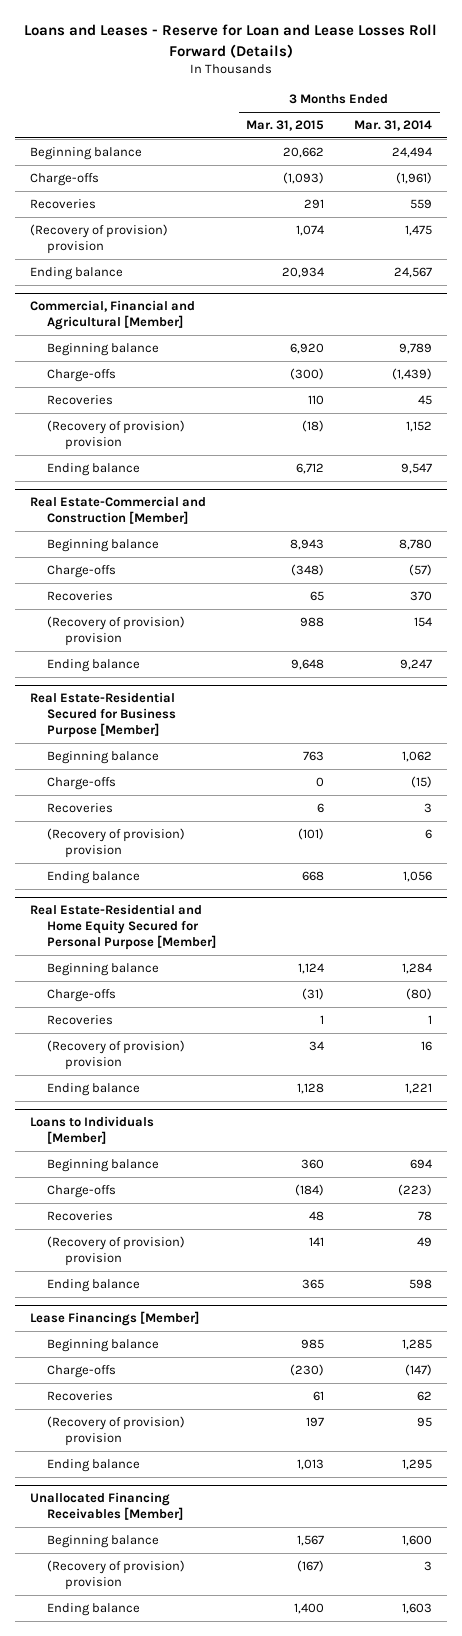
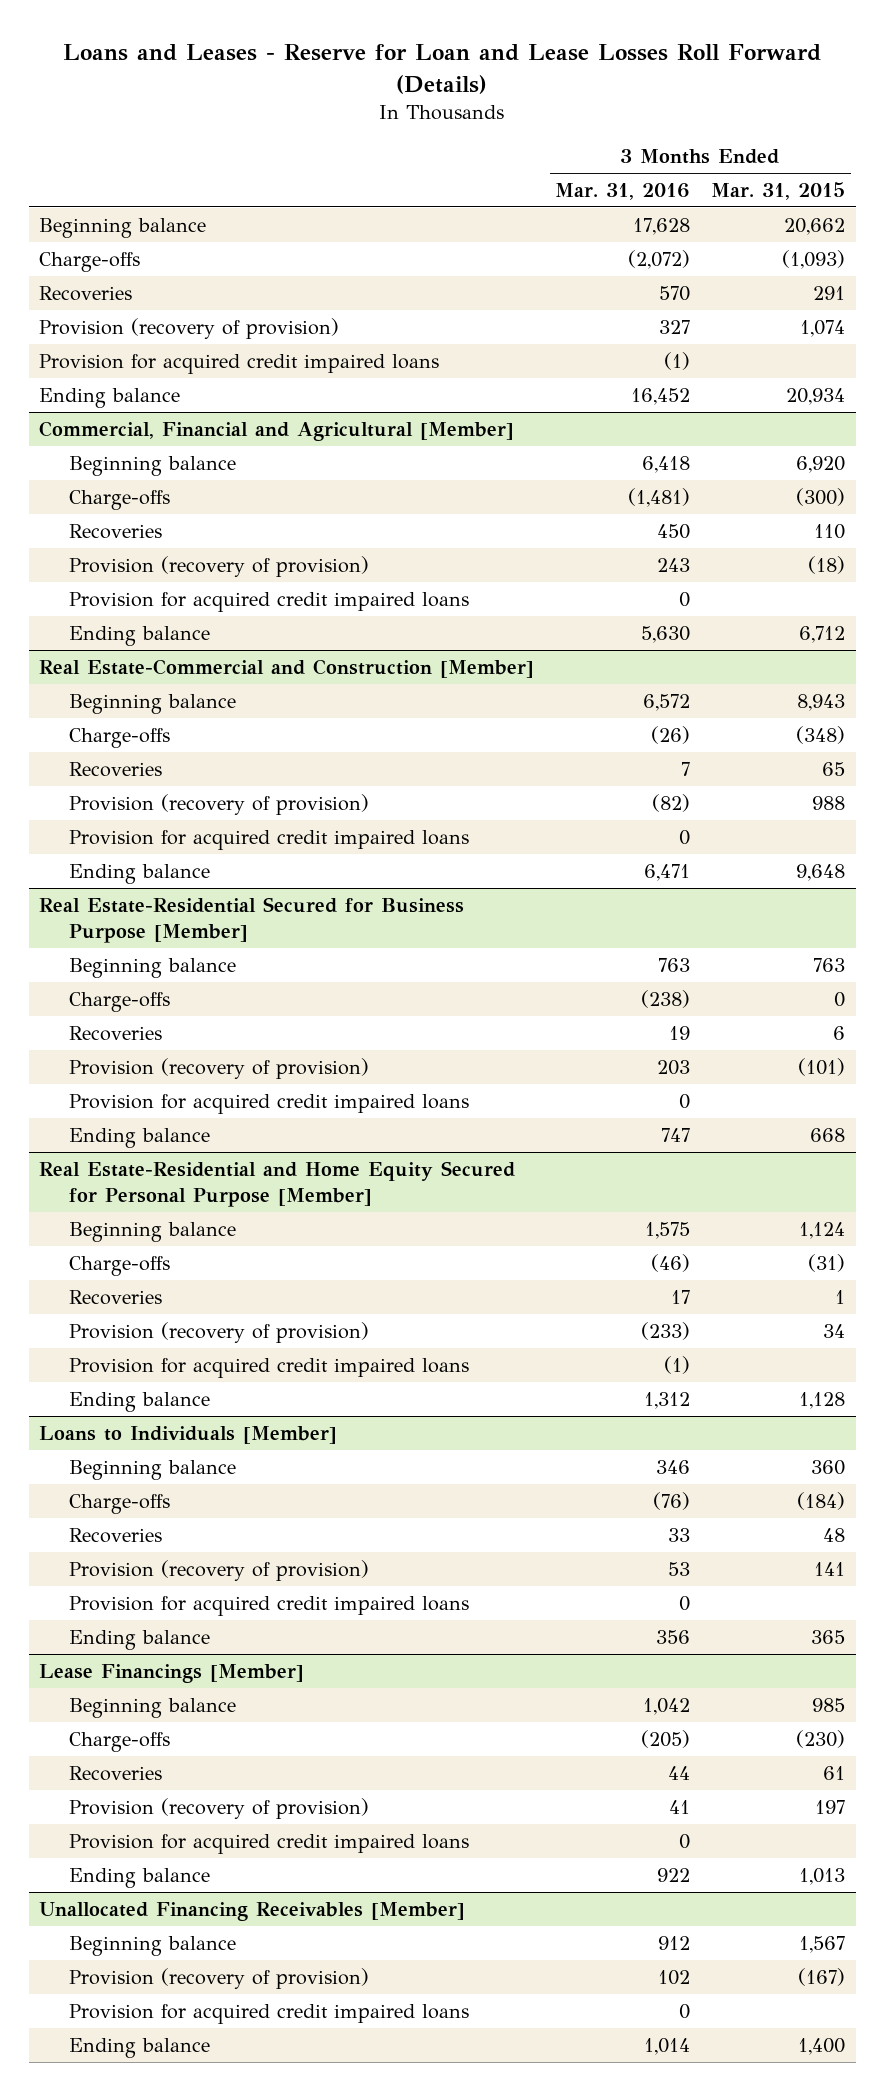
- | 3 Months Ended Mar. 31, 2015 | 3 Months Ended Mar. 31, 2014
+ | 3 Months Ended Mar. 31, 2016 | 3 Months Ended Mar. 31, 2015
- (Recovery of provision) provision | 1,074 | 1,475
+ Provision (recovery of provision) | 327 | 1,074
+ Provision for acquired credit impaired loans | (1) |
@ Commercial, Financial and Agricultural [Member]
- (Recovery of provision) provision | (18) | 1,152
+ Provision (recovery of provision) | 243 | (18)
+ Provision for acquired credit impaired loans | 0 |
@ Real Estate-Commercial and Construction [Member]
- (Recovery of provision) provision | 988 | 154
+ Provision (recovery of provision) | (82) | 988
+ Provision for acquired credit impaired loans | 0 |
@ Real Estate-Residential Secured for Business Purpose [Member]
- (Recovery of provision) provision | (101) | 6
+ Provision (recovery of provision) | 203 | (101)
+ Provision for acquired credit impaired loans | 0 |
@ Real Estate-Residential and Home Equity Secured for Personal Purpose [Member]
- (Recovery of provision) provision | 34 | 16
+ Provision (recovery of provision) | (233) | 34
+ Provision for acquired credit impaired loans | (1) |
@ Loans to Individuals [Member]
- (Recovery of provision) provision | 141 | 49
+ Provision (recovery of provision) | 53 | 141
+ Provision for acquired credit impaired loans | 0 |
@ Lease Financings [Member]
- (Recovery of provision) provision | 197 | 95
+ Provision (recovery of provision) | 41 | 197
+ Provision for acquired credit impaired loans | 0 |
@ Unallocated Financing Receivables [Member]
- (Recovery of provision) provision | (167) | 3
+ Provision (recovery of provision) | 102 | (167)
+ Provision for acquired credit impaired loans | 0 |

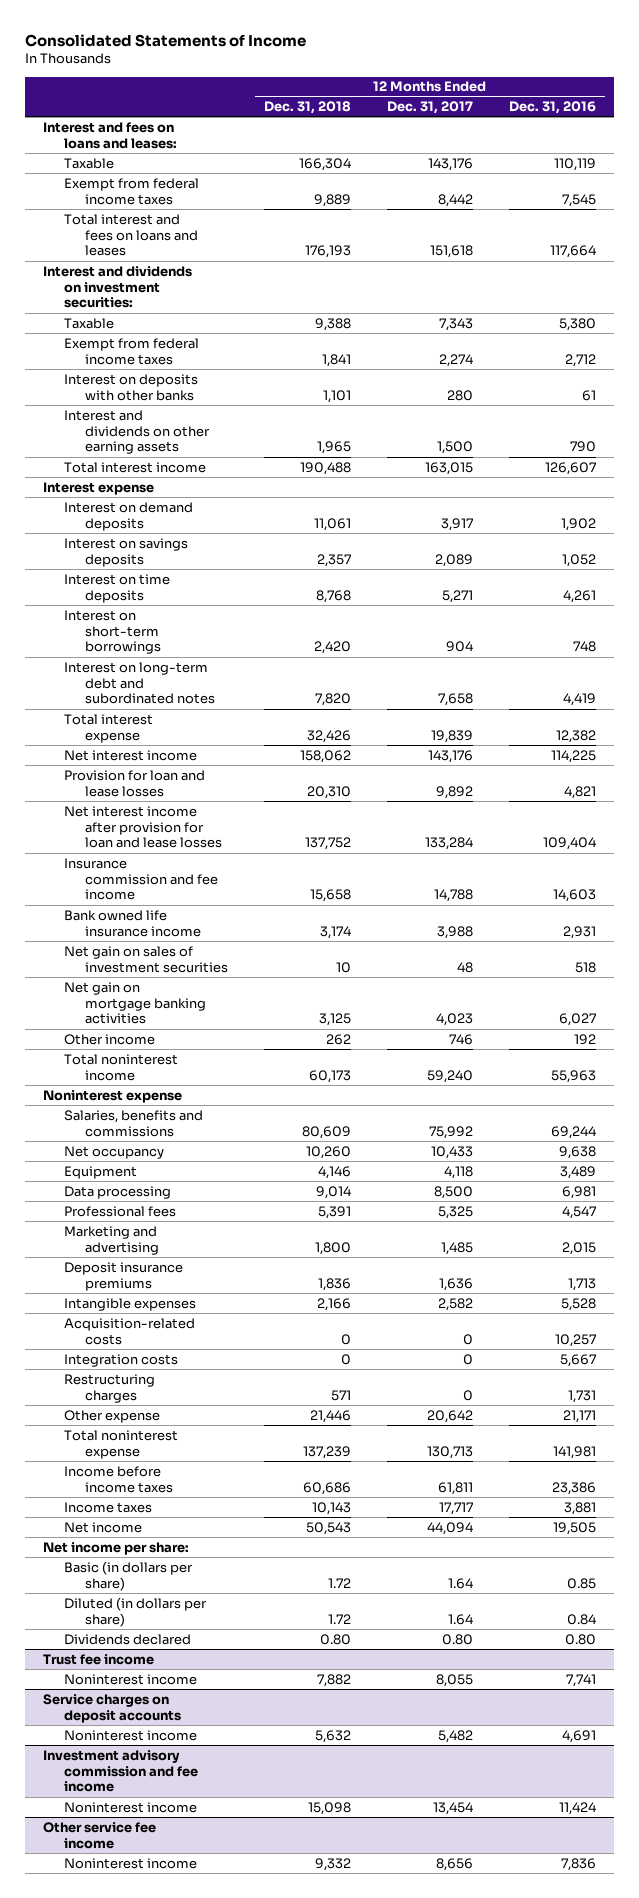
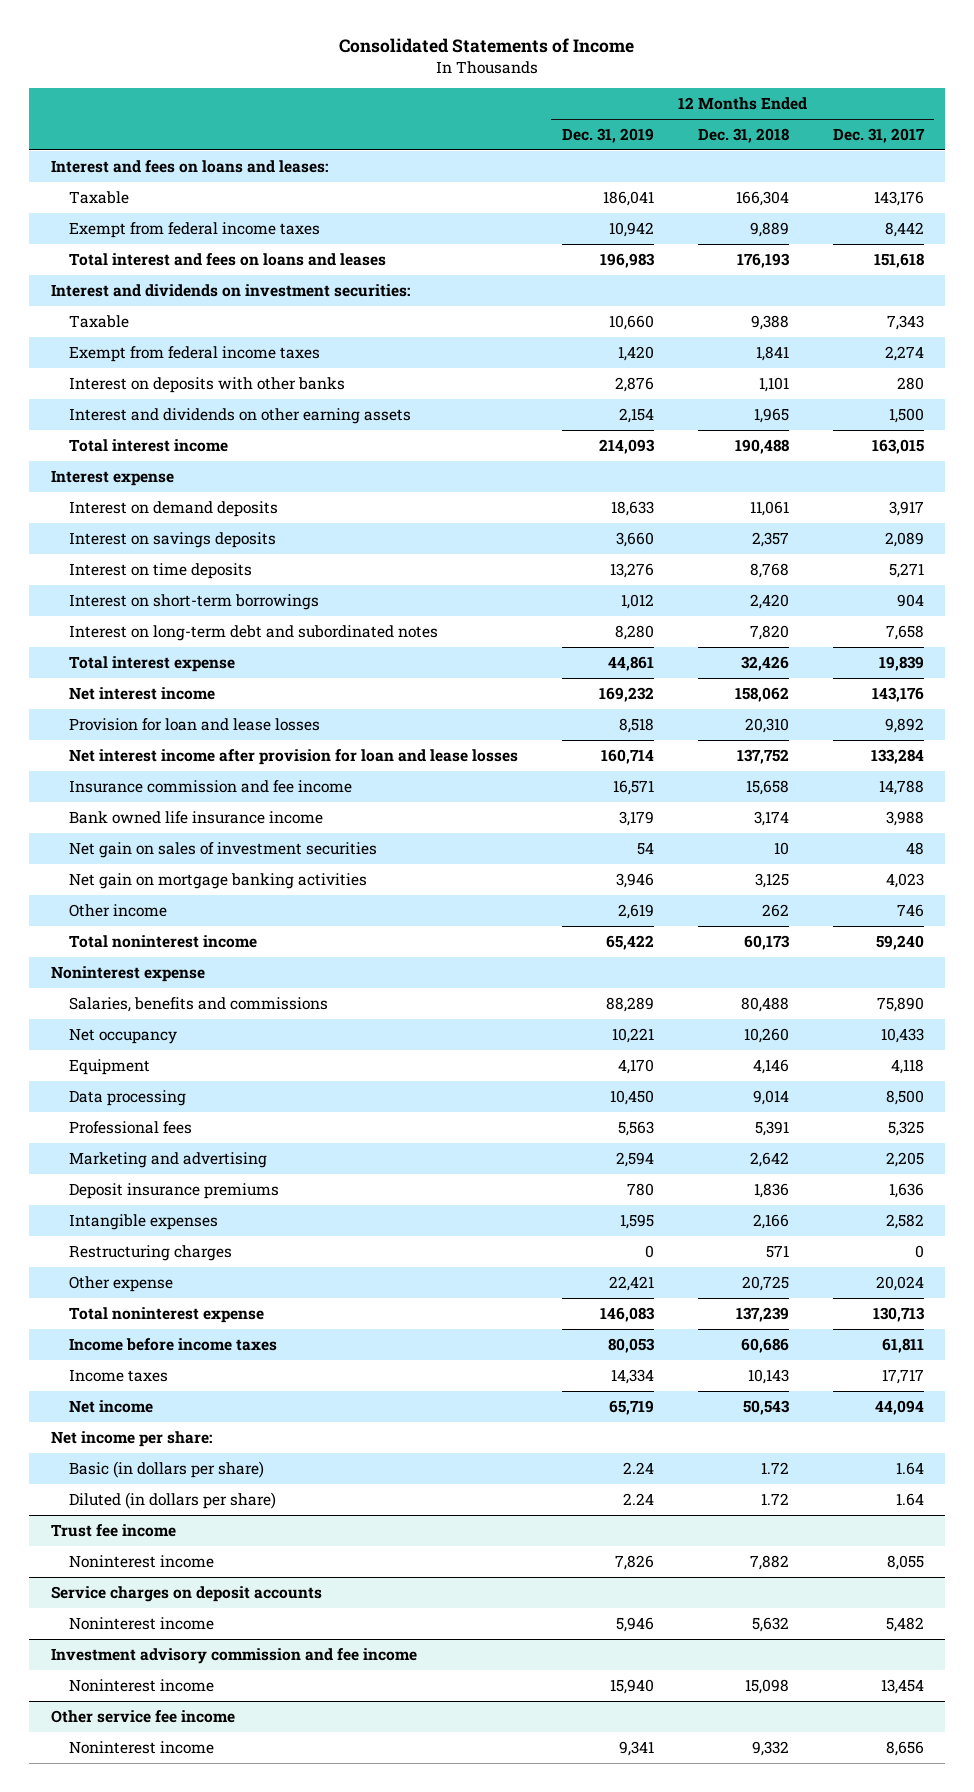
- | 12 Months Ended Dec. 31, 2018 | 12 Months Ended Dec. 31, 2017 | 12 Months Ended Dec. 31, 2016
+ | 12 Months Ended Dec. 31, 2019 | 12 Months Ended Dec. 31, 2018 | 12 Months Ended Dec. 31, 2017
- Salaries, benefits and commissions | 80,609 | 75,992 | 69,244
+ Salaries, benefits and commissions | 88,289 | 80,488 | 75,890
- Marketing and advertising | 1,800 | 1,485 | 2,015
+ Marketing and advertising | 2,594 | 2,642 | 2,205
- Acquisition-related costs | 0 | 0 | 10,257
- Integration costs | 0 | 0 | 5,667
- Other expense | 21,446 | 20,642 | 21,171
+ Other expense | 22,421 | 20,725 | 20,024
- Dividends declared | 0.80 | 0.80 | 0.80

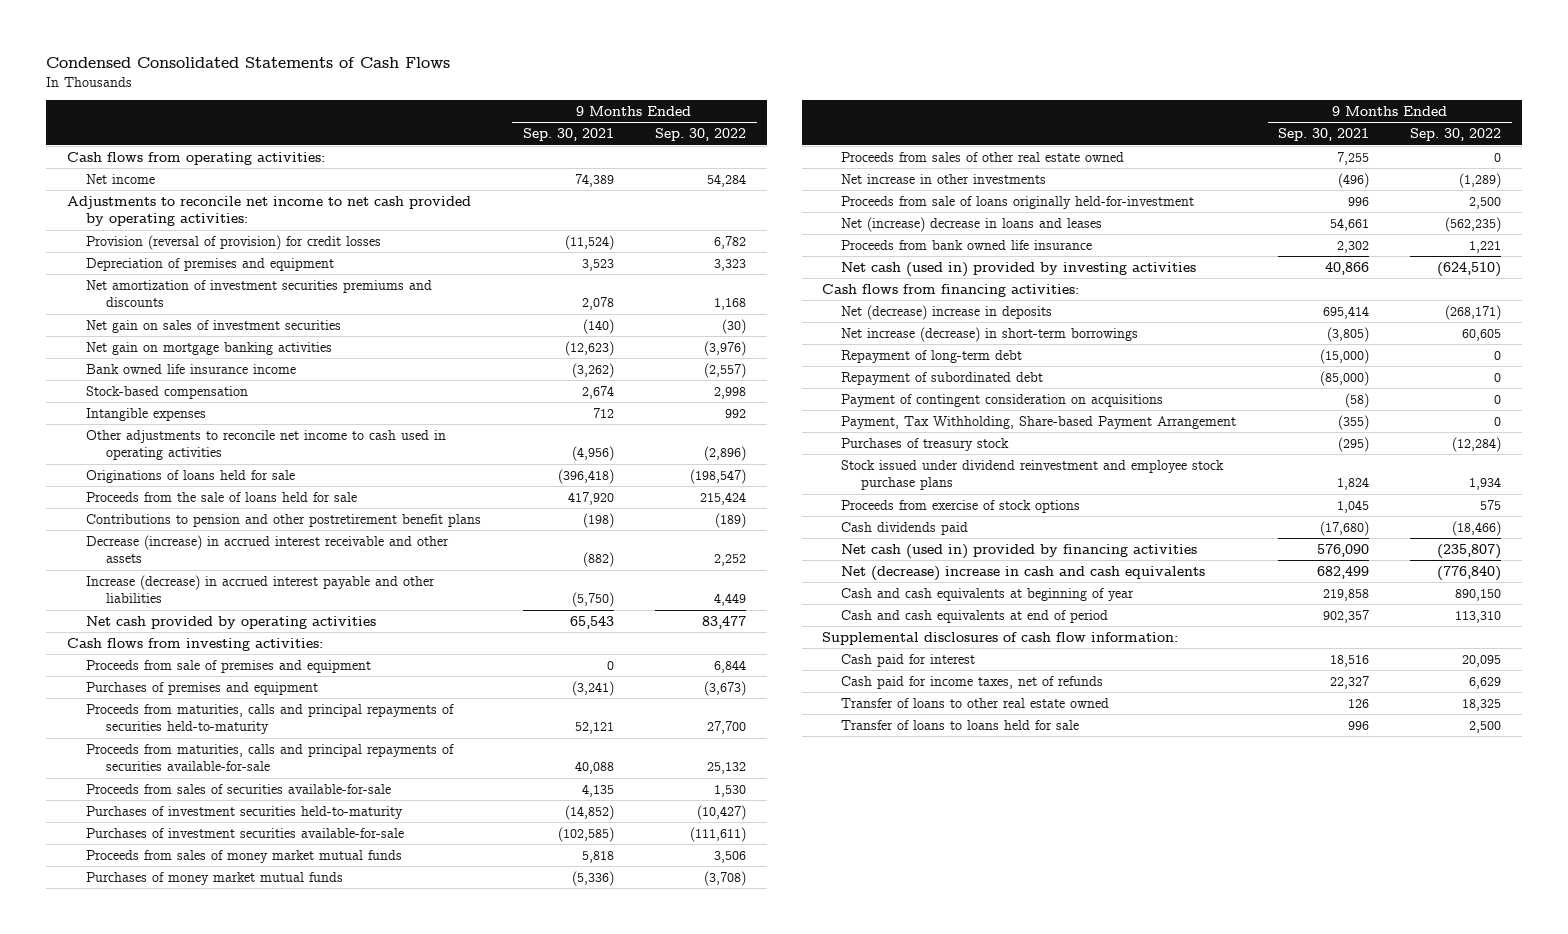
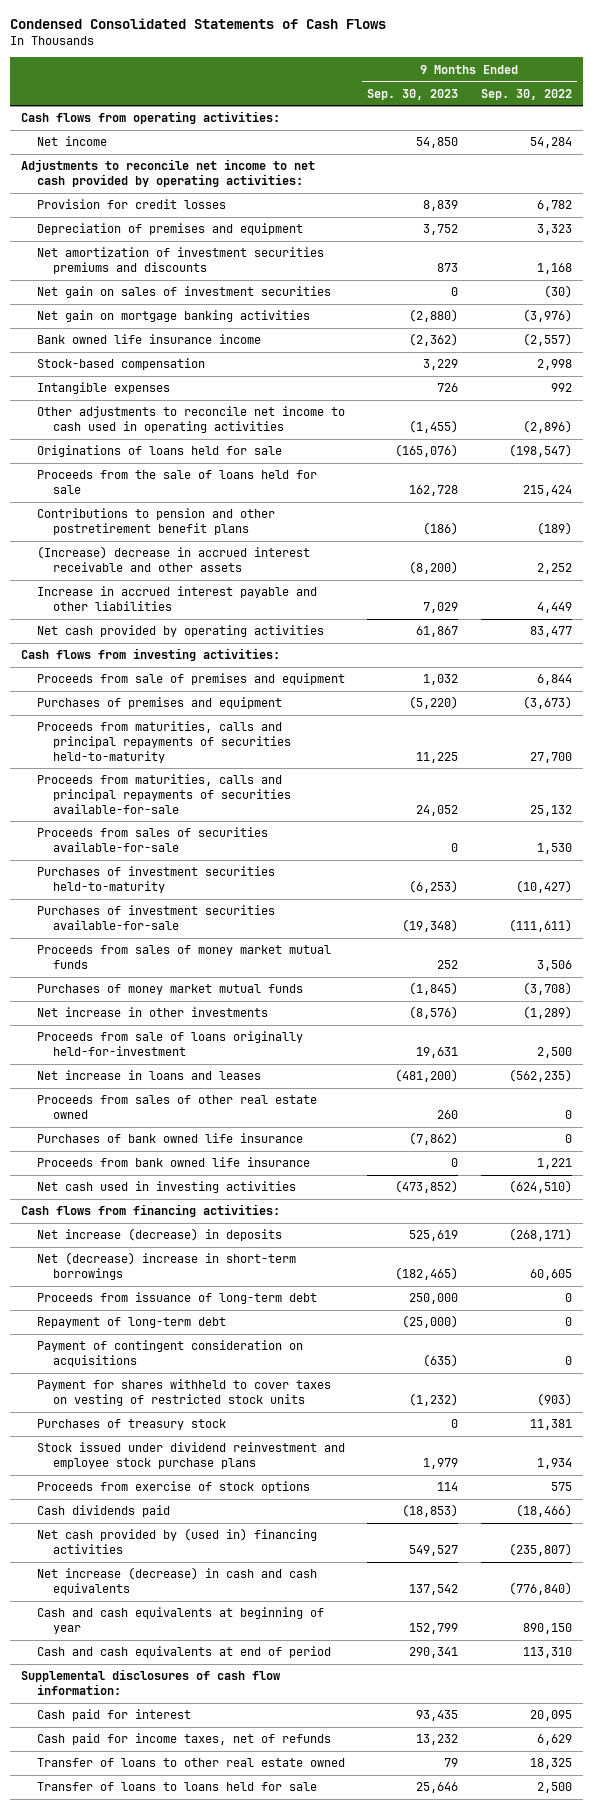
- | 9 Months Ended Sep. 30, 2021 | 9 Months Ended Sep. 30, 2022
+ | 9 Months Ended Sep. 30, 2023 | 9 Months Ended Sep. 30, 2022
- Provision (reversal of provision) for credit losses | (11,524) | 6,782
+ Provision for credit losses | 8,839 | 6,782
- Decrease (increase) in accrued interest receivable and other assets | (882) | 2,252
- Increase (decrease) in accrued interest payable and other liabilities | (5,750) | 4,449
+ (Increase) decrease in accrued interest receivable and other assets | (8,200) | 2,252
+ Increase in accrued interest payable and other liabilities | 7,029 | 4,449
- Net (increase) decrease in loans and leases | 54,661 | (562,235)
+ Net increase in loans and leases | (481,200) | (562,235)
moved down: Proceeds from sales of other real estate owned | 260 | 0
+ Purchases of bank owned life insurance | (7,862) | 0
- Net cash (used in) provided by investing activities | 40,866 | (624,510)
+ Net cash used in investing activities | (473,852) | (624,510)
- Net (decrease) increase in deposits | 695,414 | (268,171)
- Net increase (decrease) in short-term borrowings | (3,805) | 60,605
+ Net increase (decrease) in deposits | 525,619 | (268,171)
+ Net (decrease) increase in short-term borrowings | (182,465) | 60,605
+ Proceeds from issuance of long-term debt | 250,000 | 0
- Repayment of subordinated debt | (85,000) | 0
- Payment, Tax Withholding, Share-based Payment Arrangement | (355) | 0
- Purchases of treasury stock | (295) | (12,284)
+ Payment for shares withheld to cover taxes on vesting of restricted stock units | (1,232) | (903)
+ Purchases of treasury stock | 0 | 11,381
- Net cash (used in) provided by financing activities | 576,090 | (235,807)
- Net (decrease) increase in cash and cash equivalents | 682,499 | (776,840)
+ Net cash provided by (used in) financing activities | 549,527 | (235,807)
+ Net increase (decrease) in cash and cash equivalents | 137,542 | (776,840)

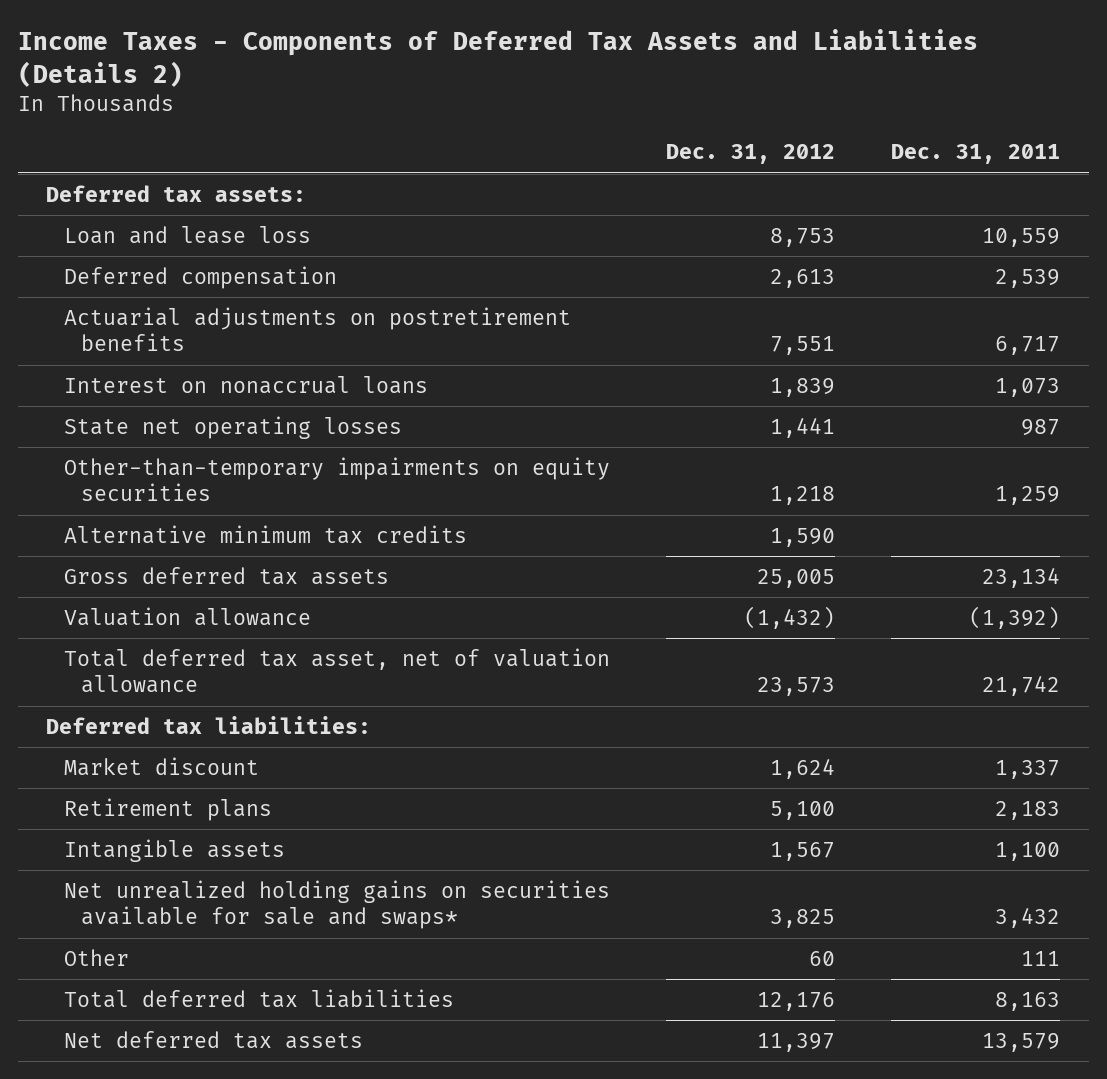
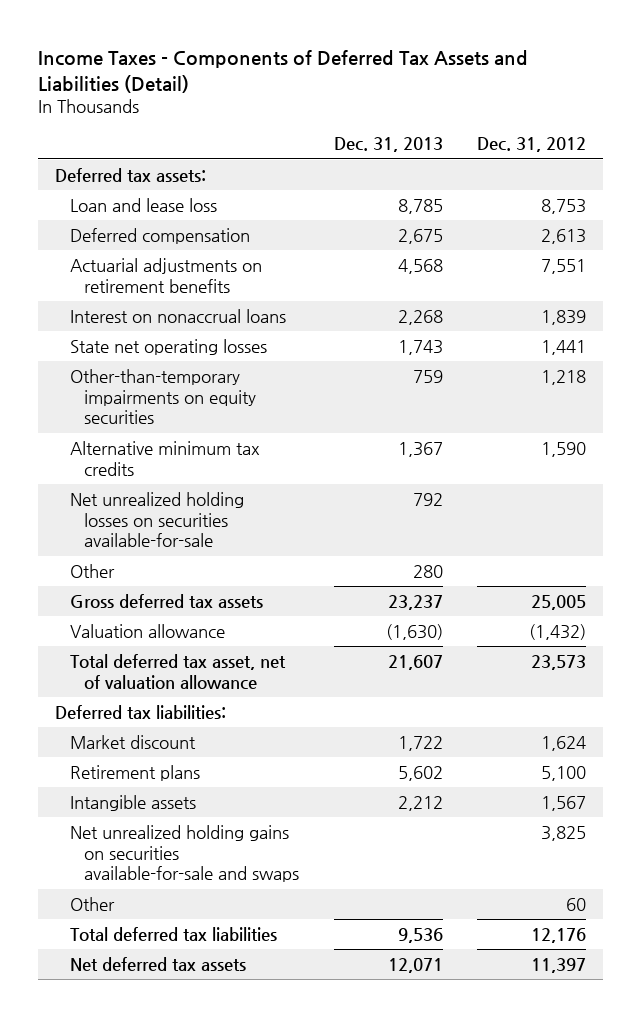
- Income Taxes - Components of Deferred Tax Assets and Liabilities (Details 2)
+ Income Taxes - Components of Deferred Tax Assets and Liabilities (Detail)
- | Dec. 31, 2012 | Dec. 31, 2011
+ | Dec. 31, 2013 | Dec. 31, 2012
- Actuarial adjustments on postretirement benefits | 7,551 | 6,717
+ Actuarial adjustments on retirement benefits | 4,568 | 7,551
+ Net unrealized holding losses on securities available-for-sale | 792 |
+ Other | 280 |
- Net unrealized holding gains on securities available for sale and swaps* | 3,825 | 3,432
+ Net unrealized holding gains on securities available-for-sale and swaps | | 3,825

